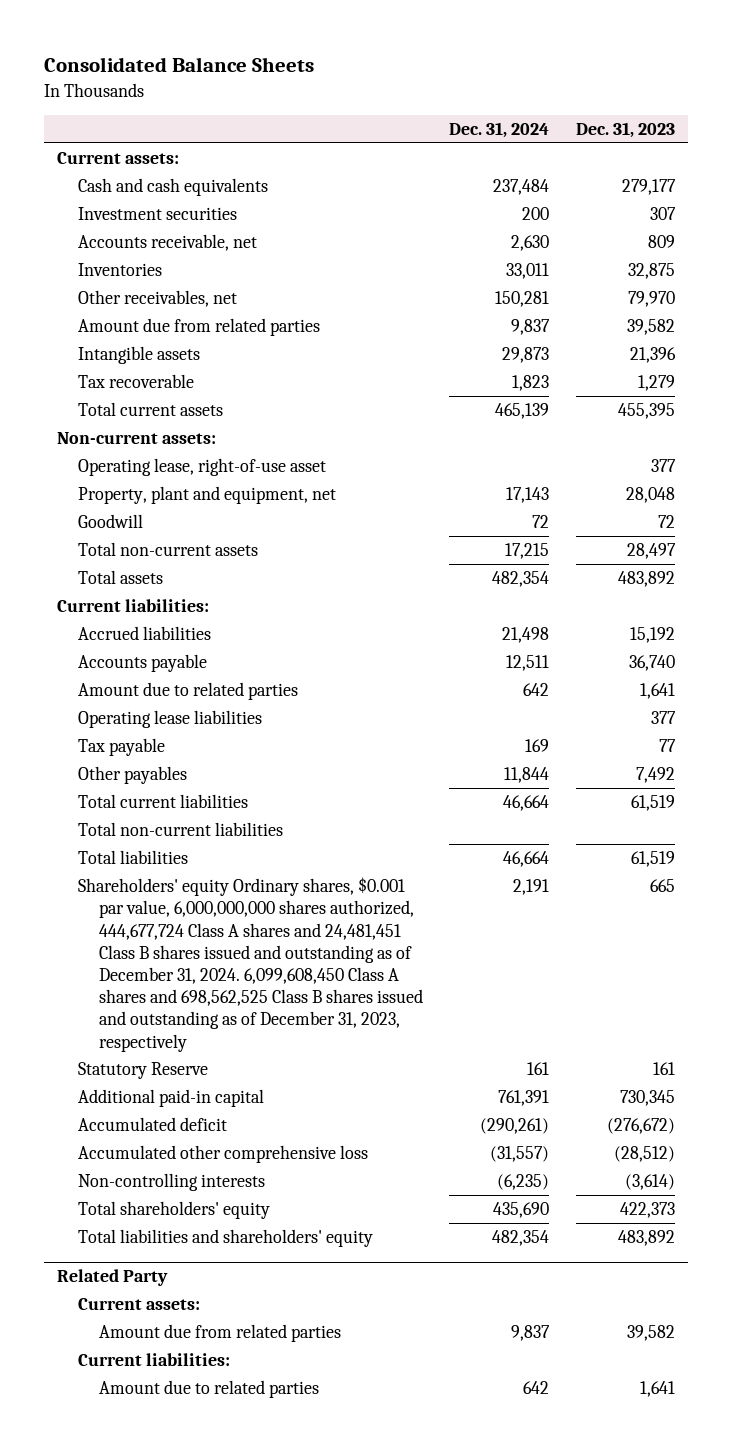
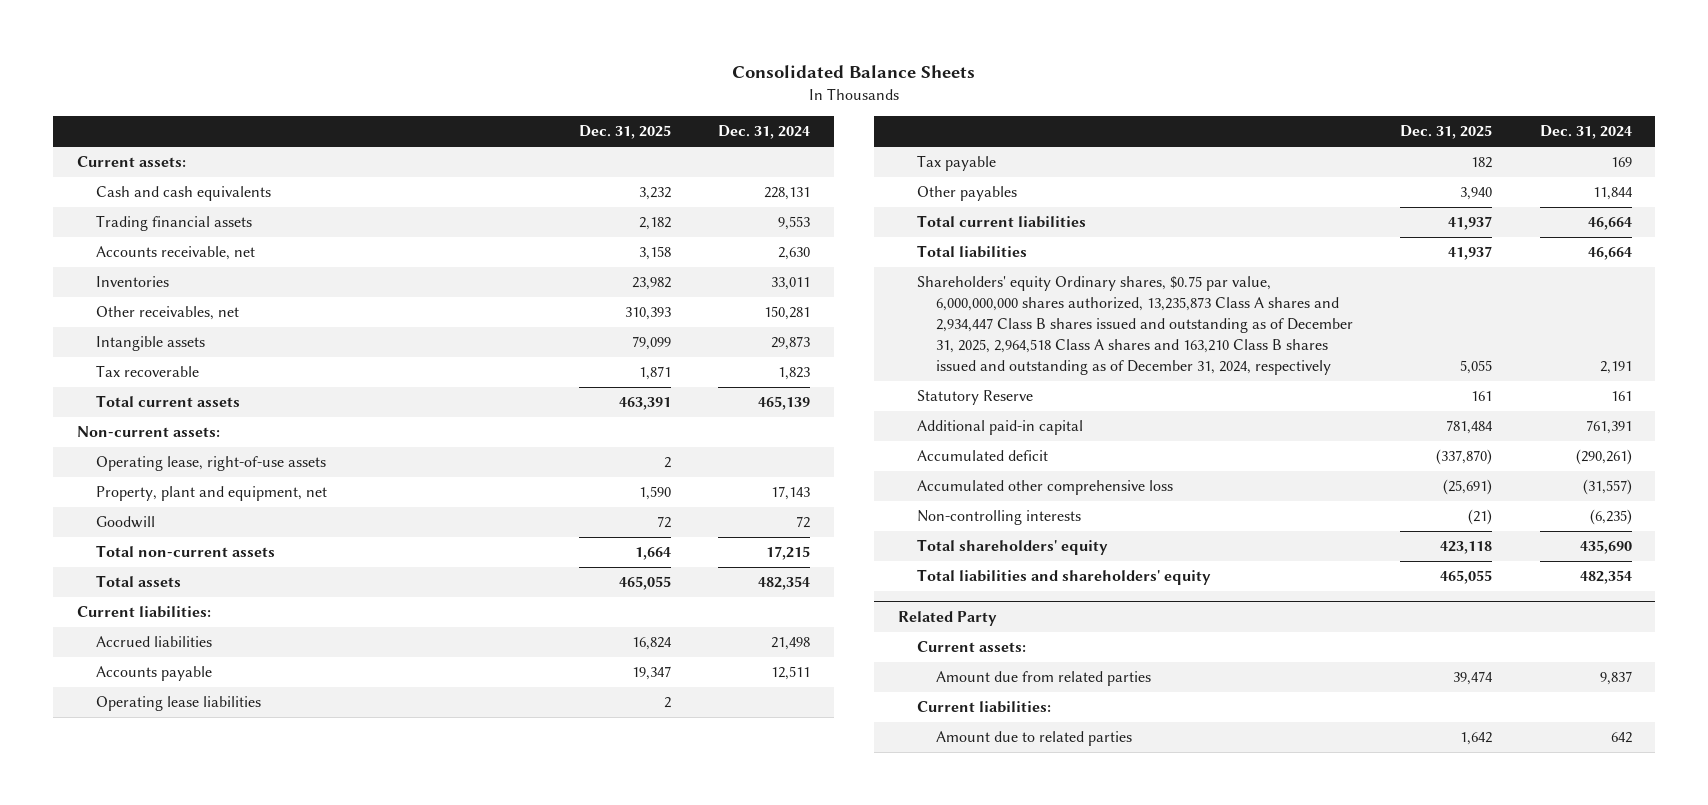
- | Dec. 31, 2024 | Dec. 31, 2023
+ | Dec. 31, 2025 | Dec. 31, 2024
- Cash and cash equivalents | 237,484 | 279,177
- Investment securities | 200 | 307
+ Cash and cash equivalents | 3,232 | 228,131
+ Trading financial assets | 2,182 | 9,553
- Amount due from related parties | 9,837 | 39,582
- Operating lease, right-of-use asset | | 377
+ Operating lease, right-of-use assets | 2 |
- Amount due to related parties | 642 | 1,641
- Total non-current liabilities
- Shareholders' equity Ordinary shares, $0.001 par value, 6,000,000,000 shares authorized, 444,677,724 Class A shares and 24,481,451 Class B shares issued and outstanding as of December 31, 2024. 6,099,608,450 Class A shares and 698,562,525 Class B shares issued and outstanding as of December 31, 2023, respectively | 2,191 | 665
+ Shareholders' equity Ordinary shares, $0.75 par value, 6,000,000,000 shares authorized, 13,235,873 Class A shares and 2,934,447 Class B shares issued and outstanding as of December 31, 2025, 2,964,518 Class A shares and 163,210 Class B shares issued and outstanding as of December 31, 2024, respectively | 5,055 | 2,191

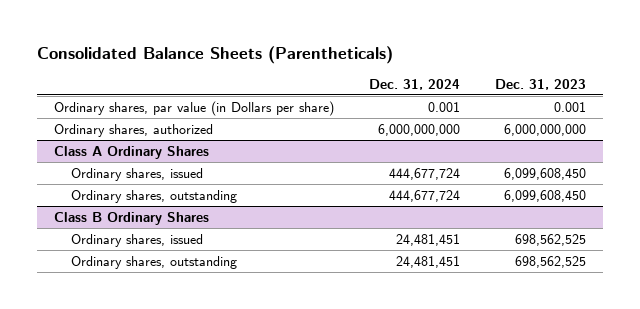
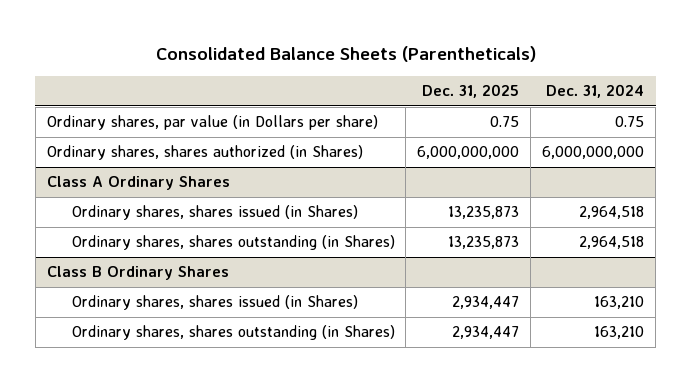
- | Dec. 31, 2024 | Dec. 31, 2023
+ | Dec. 31, 2025 | Dec. 31, 2024
- Ordinary shares, par value (in Dollars per share) | 0.001 | 0.001
- Ordinary shares, authorized | 6,000,000,000 | 6,000,000,000
+ Ordinary shares, par value (in Dollars per share) | 0.75 | 0.75
+ Ordinary shares, shares authorized (in Shares) | 6,000,000,000 | 6,000,000,000
@ Class A Ordinary Shares
- Ordinary shares, issued | 444,677,724 | 6,099,608,450
- Ordinary shares, outstanding | 444,677,724 | 6,099,608,450
+ Ordinary shares, shares issued (in Shares) | 13,235,873 | 2,964,518
+ Ordinary shares, shares outstanding (in Shares) | 13,235,873 | 2,964,518
@ Class B Ordinary Shares
- Ordinary shares, issued | 24,481,451 | 698,562,525
- Ordinary shares, outstanding | 24,481,451 | 698,562,525
+ Ordinary shares, shares issued (in Shares) | 2,934,447 | 163,210
+ Ordinary shares, shares outstanding (in Shares) | 2,934,447 | 163,210

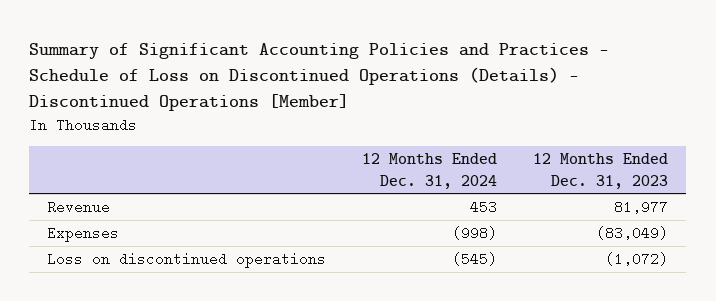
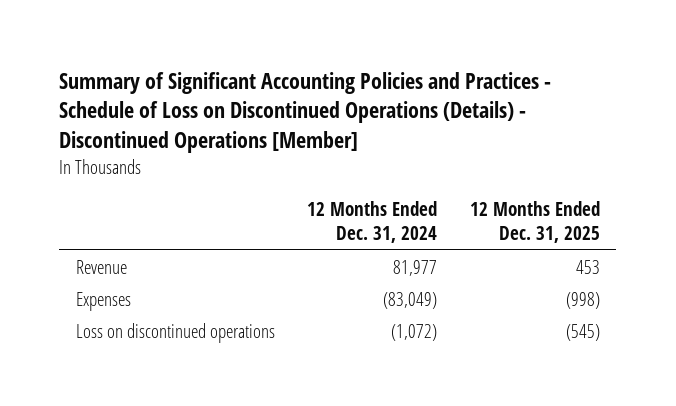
- | 12 Months Ended Dec. 31, 2024 | 12 Months Ended Dec. 31, 2023
+ | 12 Months Ended Dec. 31, 2024 | 12 Months Ended Dec. 31, 2025
- Revenue | 453 | 81,977
- Expenses | (998) | (83,049)
- Loss on discontinued operations | (545) | (1,072)
+ Revenue | 81,977 | 453
+ Expenses | (83,049) | (998)
+ Loss on discontinued operations | (1,072) | (545)

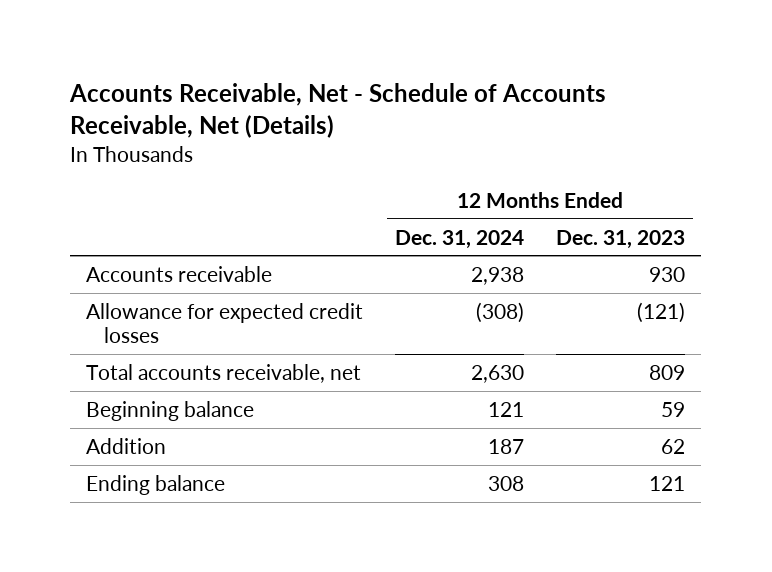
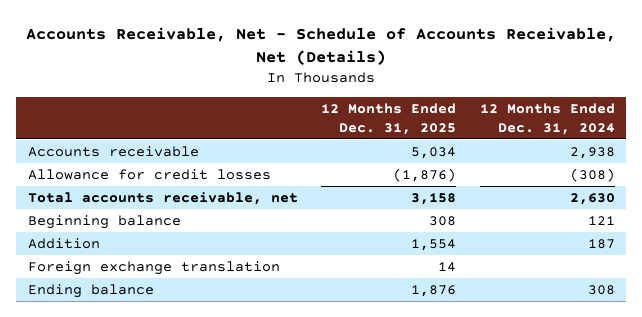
- | 12 Months Ended Dec. 31, 2024 | 12 Months Ended Dec. 31, 2023
+ | 12 Months Ended Dec. 31, 2025 | 12 Months Ended Dec. 31, 2024
- Allowance for expected credit losses | (308) | (121)
+ Allowance for credit losses | (1,876) | (308)
+ Foreign exchange translation | 14 |

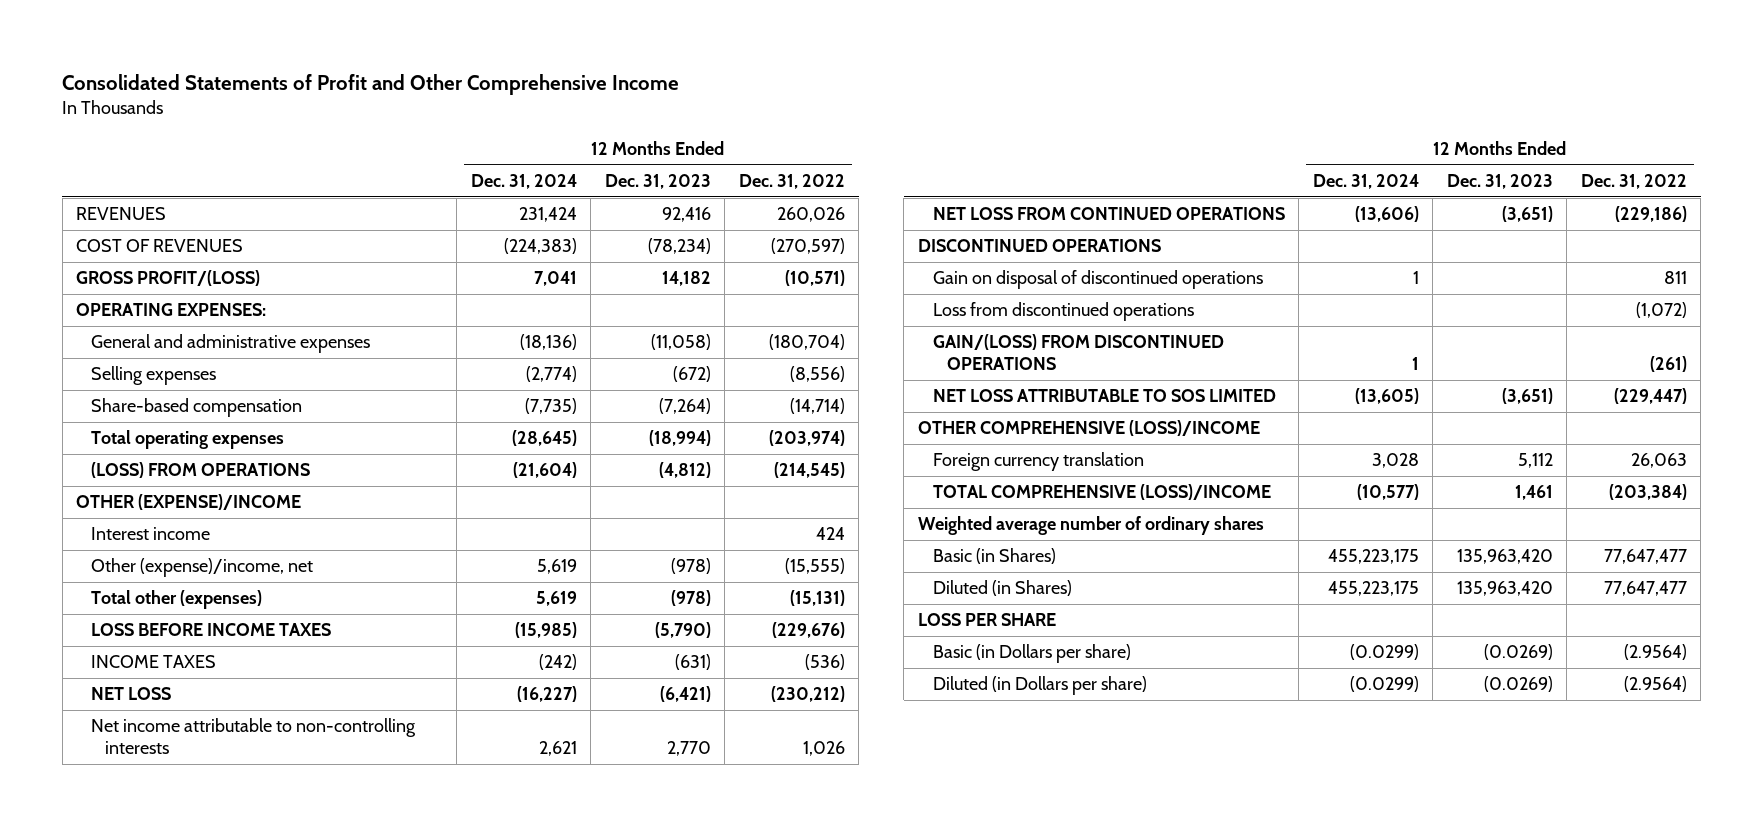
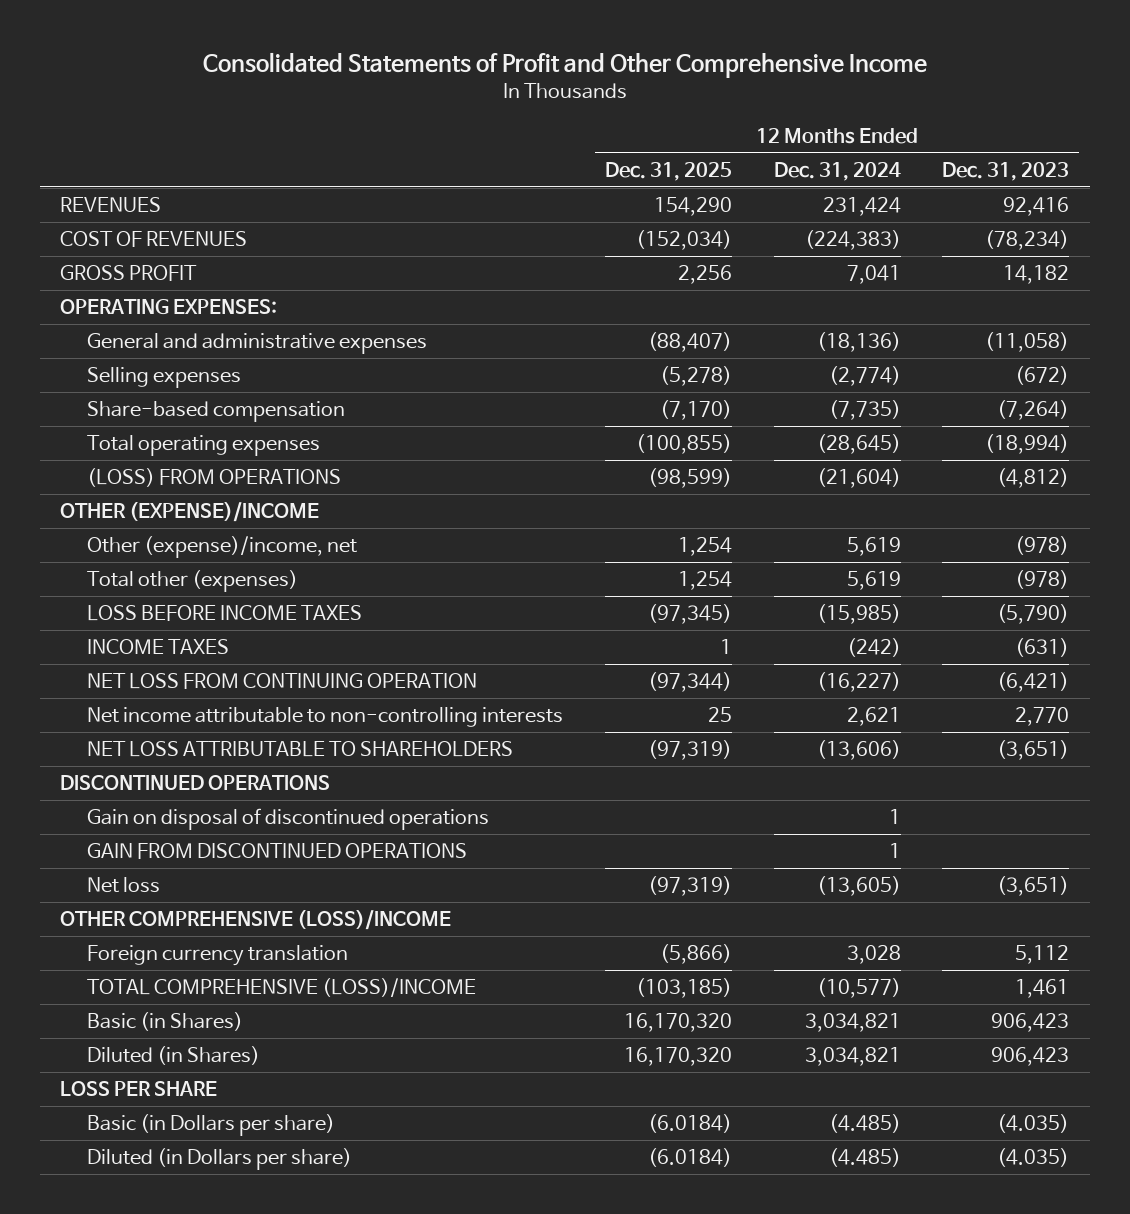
- | 12 Months Ended Dec. 31, 2024 | 12 Months Ended Dec. 31, 2023 | 12 Months Ended Dec. 31, 2022
+ | 12 Months Ended Dec. 31, 2025 | 12 Months Ended Dec. 31, 2024 | 12 Months Ended Dec. 31, 2023
- GROSS PROFIT/(LOSS) | 7,041 | 14,182 | (10,571)
+ GROSS PROFIT | 2,256 | 7,041 | 14,182
- Interest income | | | 424
- NET LOSS | (16,227) | (6,421) | (230,212)
+ NET LOSS FROM CONTINUING OPERATION | (97,344) | (16,227) | (6,421)
- NET LOSS FROM CONTINUED OPERATIONS | (13,606) | (3,651) | (229,186)
+ NET LOSS ATTRIBUTABLE TO SHAREHOLDERS | (97,319) | (13,606) | (3,651)
- Loss from discontinued operations | | | (1,072)
- GAIN/(LOSS) FROM DISCONTINUED OPERATIONS | 1 | | (261)
- NET LOSS ATTRIBUTABLE TO SOS LIMITED | (13,605) | (3,651) | (229,447)
+ GAIN FROM DISCONTINUED OPERATIONS | | 1 |
+ Net loss | (97,319) | (13,605) | (3,651)
- Weighted average number of ordinary shares
- Basic (in Shares) | 455,223,175 | 135,963,420 | 77,647,477
- Diluted (in Shares) | 455,223,175 | 135,963,420 | 77,647,477
+ Basic (in Shares) | 16,170,320 | 3,034,821 | 906,423
+ Diluted (in Shares) | 16,170,320 | 3,034,821 | 906,423
- Basic (in Dollars per share) | (0.0299) | (0.0269) | (2.9564)
- Diluted (in Dollars per share) | (0.0299) | (0.0269) | (2.9564)
+ Basic (in Dollars per share) | (6.0184) | (4.485) | (4.035)
+ Diluted (in Dollars per share) | (6.0184) | (4.485) | (4.035)

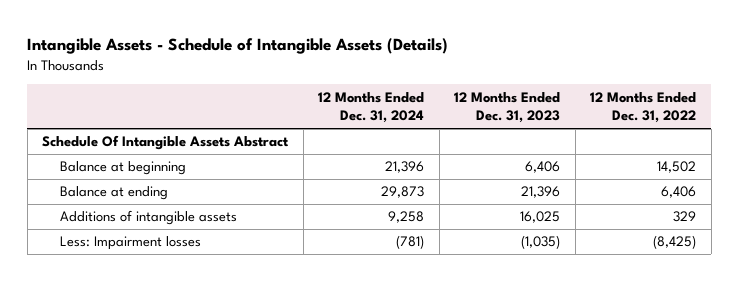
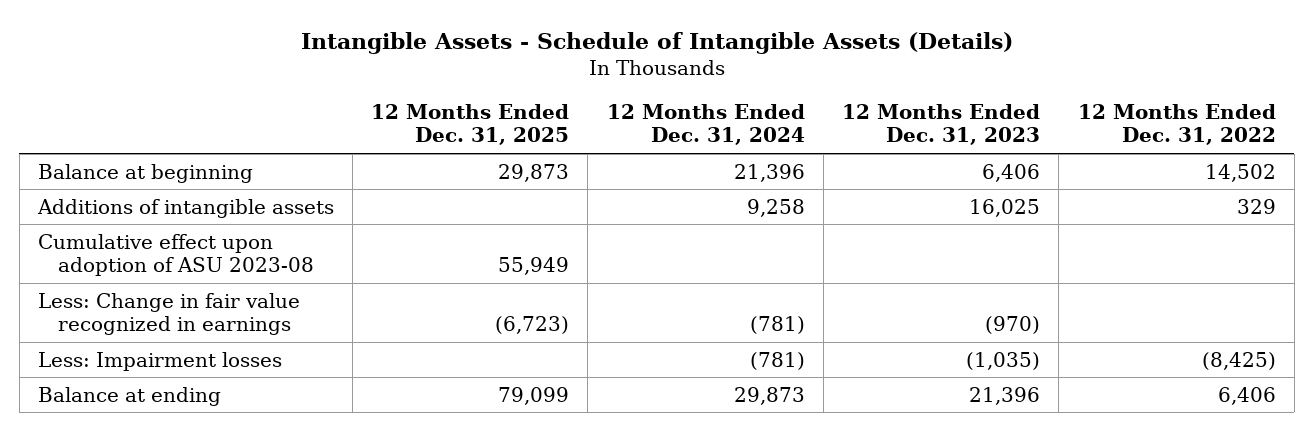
- | 12 Months Ended Dec. 31, 2024 | 12 Months Ended Dec. 31, 2023 | 12 Months Ended Dec. 31, 2022
+ | 12 Months Ended Dec. 31, 2025 | 12 Months Ended Dec. 31, 2024 | 12 Months Ended Dec. 31, 2023 | 12 Months Ended Dec. 31, 2022
- Schedule Of Intangible Assets Abstract
+ Cumulative effect upon adoption of ASU 2023-08 | 55,949 | | |
+ Less: Change in fair value recognized in earnings | (6,723) | (781) | (970) |
moved down: Balance at ending | 79,099 | 29,873 | 21,396 | 6,406

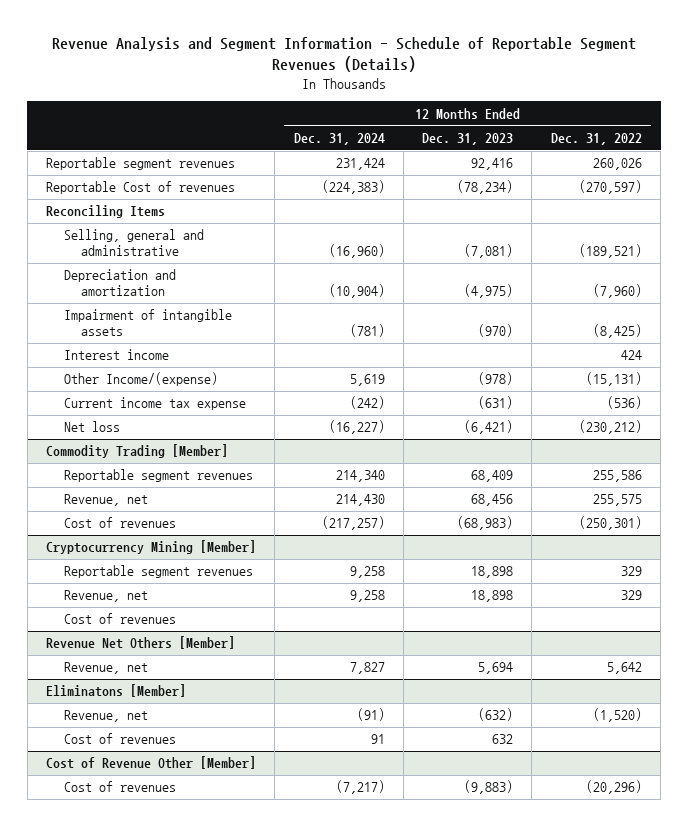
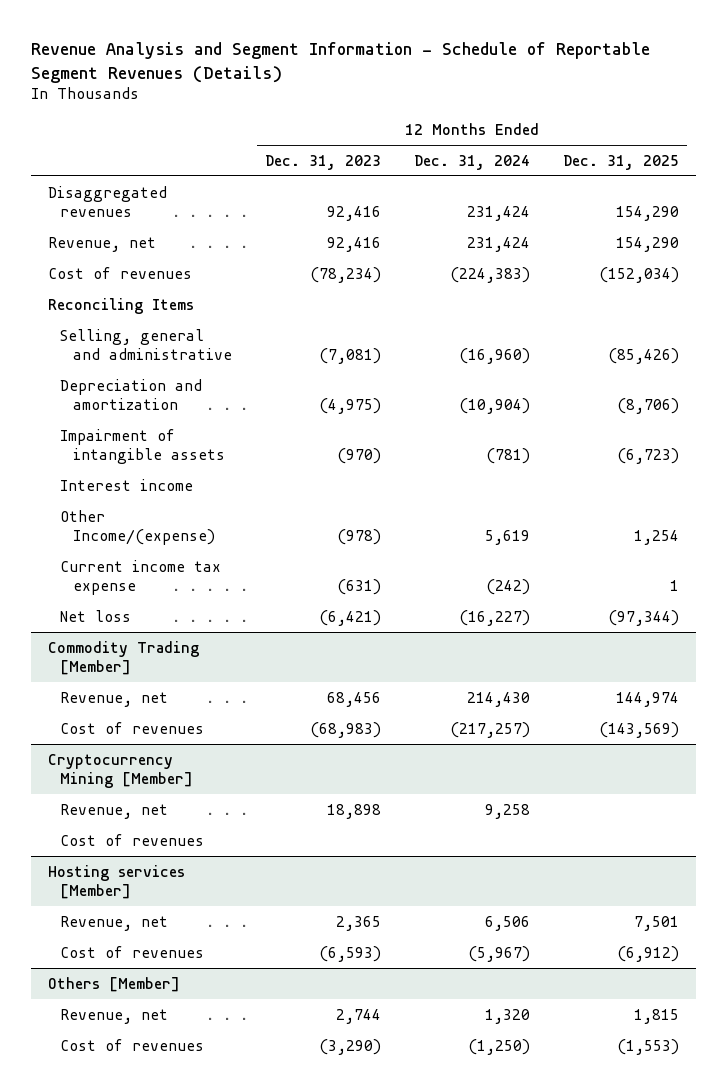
- | 12 Months Ended Dec. 31, 2024 | 12 Months Ended Dec. 31, 2023 | 12 Months Ended Dec. 31, 2022
+ | 12 Months Ended Dec. 31, 2023 | 12 Months Ended Dec. 31, 2024 | 12 Months Ended Dec. 31, 2025
- Reportable segment revenues | 231,424 | 92,416 | 260,026
- Reportable Cost of revenues | (224,383) | (78,234) | (270,597)
+ Disaggregated revenues | 92,416 | 231,424 | 154,290
+ Revenue, net | 92,416 | 231,424 | 154,290
+ Cost of revenues | (78,234) | (224,383) | (152,034)
@ Commodity Trading [Member]
- Reportable segment revenues | 214,340 | 68,409 | 255,586
@ Cryptocurrency Mining [Member]
- Reportable segment revenues | 9,258 | 18,898 | 329
- Revenue Net Others [Member]
- Revenue, net | 7,827 | 5,694 | 5,642
- Eliminatons [Member]
- Revenue, net | (91) | (632) | (1,520)
- Cost of revenues | 91 | 632 |
- Cost of Revenue Other [Member]
- Cost of revenues | (7,217) | (9,883) | (20,296)
+ Hosting services [Member]
+ Revenue, net | 2,365 | 6,506 | 7,501
+ Cost of revenues | (6,593) | (5,967) | (6,912)
+ Others [Member]
+ Revenue, net | 2,744 | 1,320 | 1,815
+ Cost of revenues | (3,290) | (1,250) | (1,553)

